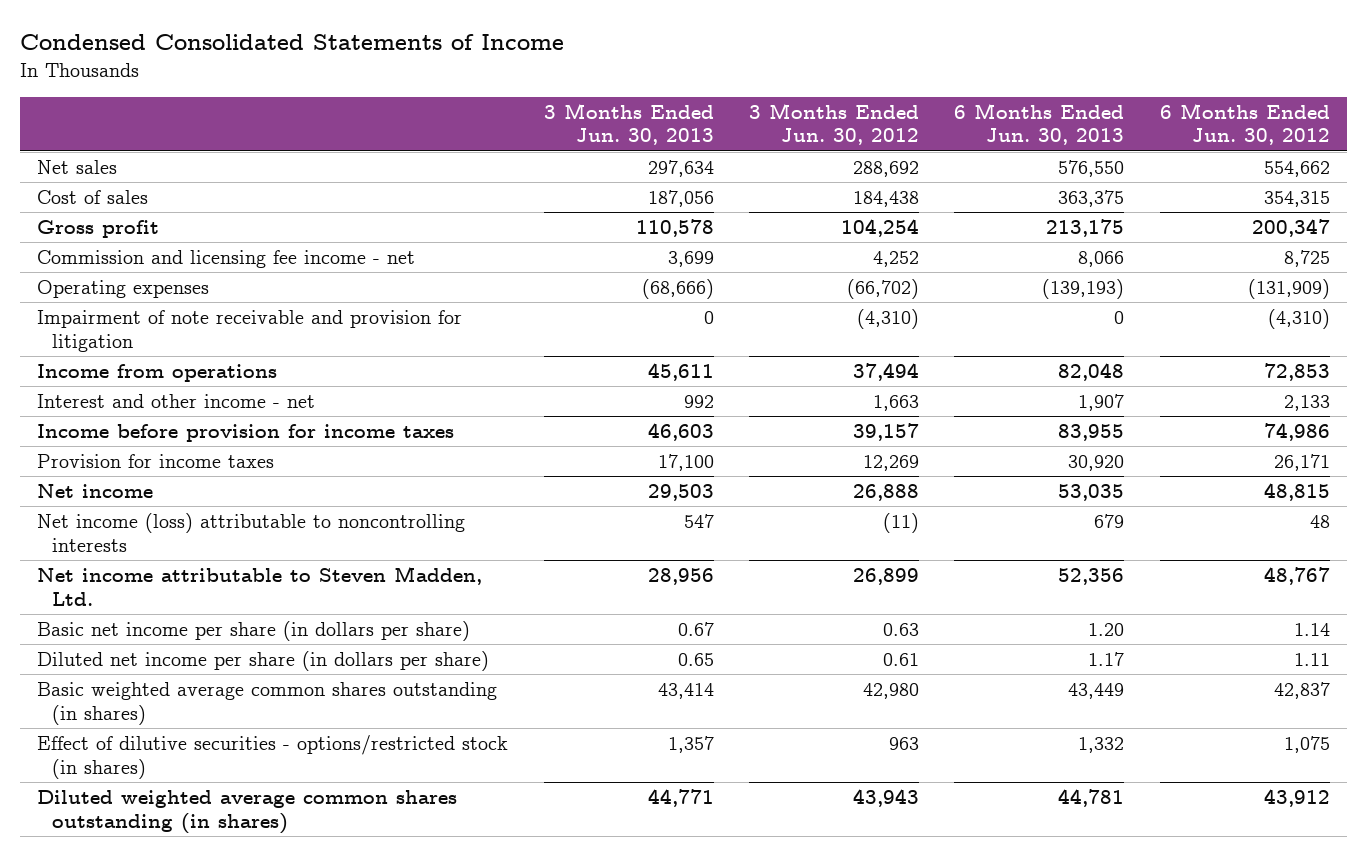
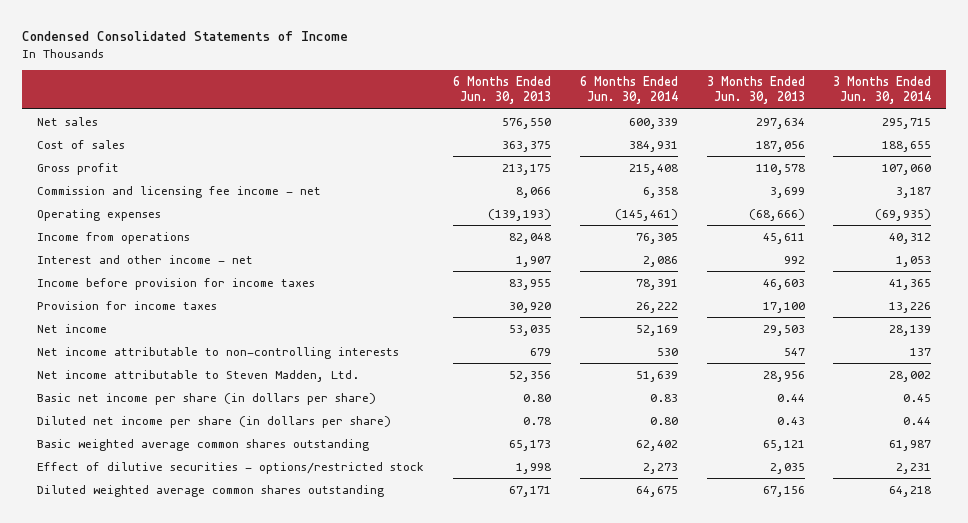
- | 3 Months Ended Jun. 30, 2013 | 3 Months Ended Jun. 30, 2012 | 6 Months Ended Jun. 30, 2013 | 6 Months Ended Jun. 30, 2012
+ | 6 Months Ended Jun. 30, 2013 | 6 Months Ended Jun. 30, 2014 | 3 Months Ended Jun. 30, 2013 | 3 Months Ended Jun. 30, 2014
- Impairment of note receivable and provision for litigation | 0 | (4,310) | 0 | (4,310)
- Net income (loss) attributable to noncontrolling interests | 547 | (11) | 679 | 48
+ Net income attributable to non-controlling interests | 679 | 530 | 547 | 137
- Basic net income per share (in dollars per share) | 0.67 | 0.63 | 1.20 | 1.14
- Diluted net income per share (in dollars per share) | 0.65 | 0.61 | 1.17 | 1.11
- Basic weighted average common shares outstanding (in shares) | 43,414 | 42,980 | 43,449 | 42,837
- Effect of dilutive securities - options/restricted stock (in shares) | 1,357 | 963 | 1,332 | 1,075
- Diluted weighted average common shares outstanding (in shares) | 44,771 | 43,943 | 44,781 | 43,912
+ Basic net income per share (in dollars per share) | 0.80 | 0.83 | 0.44 | 0.45
+ Diluted net income per share (in dollars per share) | 0.78 | 0.80 | 0.43 | 0.44
+ Basic weighted average common shares outstanding | 65,173 | 62,402 | 65,121 | 61,987
+ Effect of dilutive securities - options/restricted stock | 1,998 | 2,273 | 2,035 | 2,231
+ Diluted weighted average common shares outstanding | 67,171 | 64,675 | 67,156 | 64,218

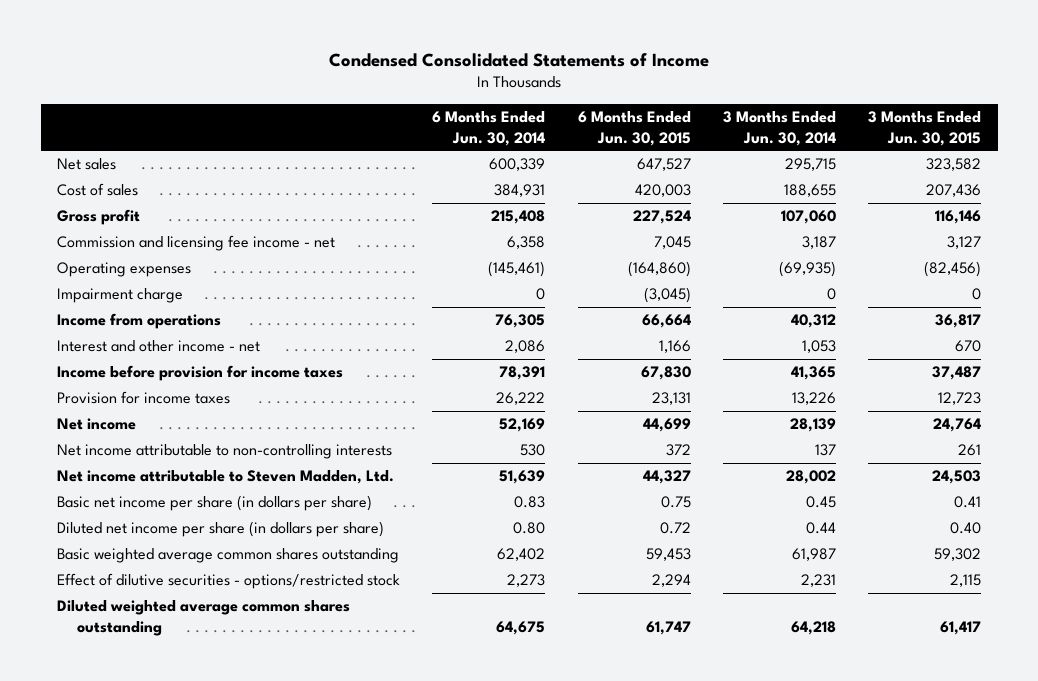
- | 6 Months Ended Jun. 30, 2013 | 6 Months Ended Jun. 30, 2014 | 3 Months Ended Jun. 30, 2013 | 3 Months Ended Jun. 30, 2014
+ | 6 Months Ended Jun. 30, 2014 | 6 Months Ended Jun. 30, 2015 | 3 Months Ended Jun. 30, 2014 | 3 Months Ended Jun. 30, 2015
+ Impairment charge | 0 | (3,045) | 0 | 0

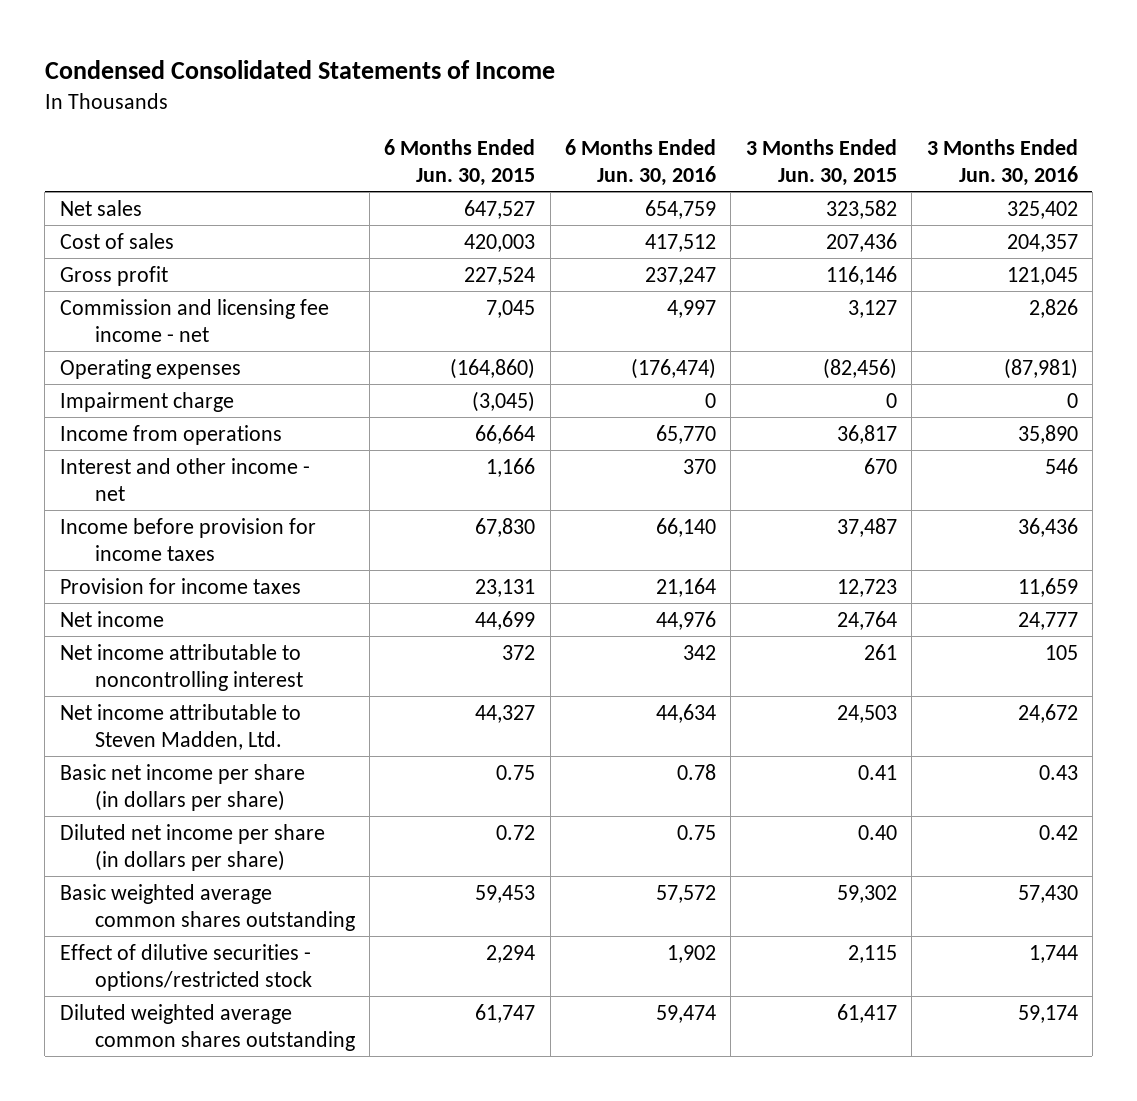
- | 6 Months Ended Jun. 30, 2014 | 6 Months Ended Jun. 30, 2015 | 3 Months Ended Jun. 30, 2014 | 3 Months Ended Jun. 30, 2015
+ | 6 Months Ended Jun. 30, 2015 | 6 Months Ended Jun. 30, 2016 | 3 Months Ended Jun. 30, 2015 | 3 Months Ended Jun. 30, 2016
- Net income attributable to non-controlling interests | 530 | 372 | 137 | 261
+ Net income attributable to noncontrolling interest | 372 | 342 | 261 | 105

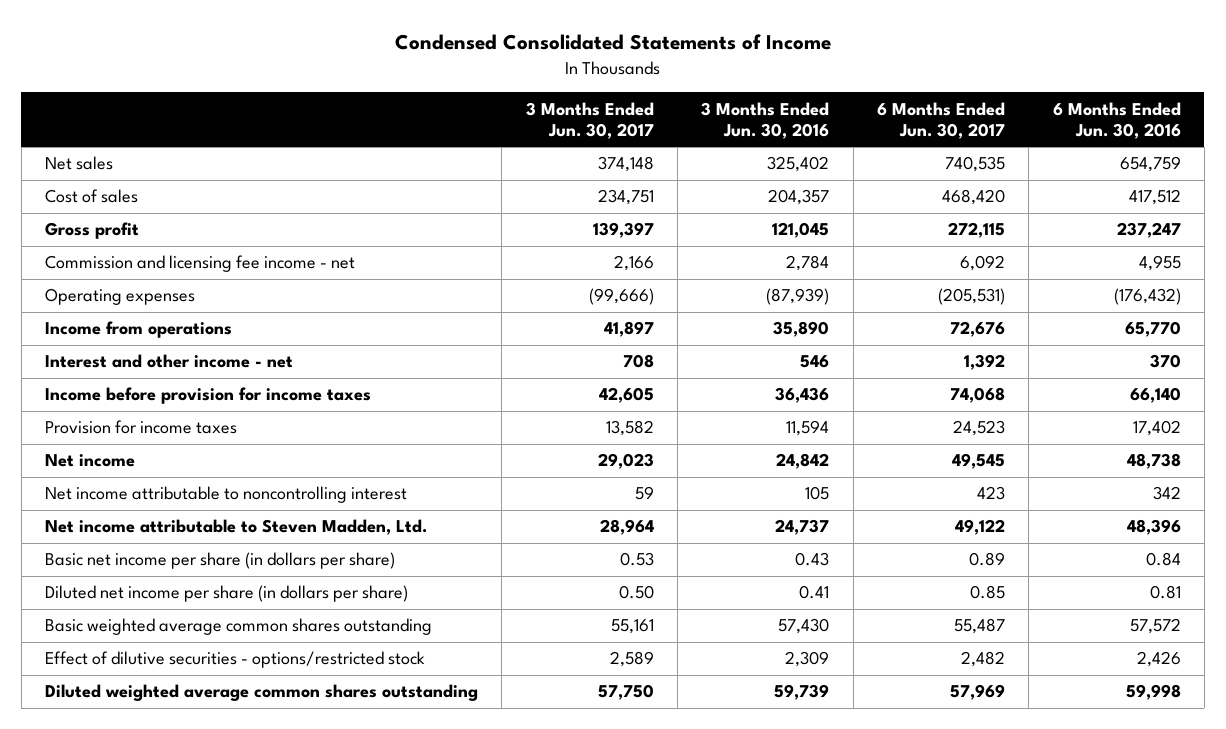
- | 6 Months Ended Jun. 30, 2015 | 6 Months Ended Jun. 30, 2016 | 3 Months Ended Jun. 30, 2015 | 3 Months Ended Jun. 30, 2016
+ | 3 Months Ended Jun. 30, 2017 | 3 Months Ended Jun. 30, 2016 | 6 Months Ended Jun. 30, 2017 | 6 Months Ended Jun. 30, 2016
- Commission and licensing fee income - net | 7,045 | 4,997 | 3,127 | 2,826
- Operating expenses | (164,860) | (176,474) | (82,456) | (87,981)
- Impairment charge | (3,045) | 0 | 0 | 0
+ Commission and licensing fee income - net | 2,166 | 2,784 | 6,092 | 4,955
+ Operating expenses | (99,666) | (87,939) | (205,531) | (176,432)
- Provision for income taxes | 23,131 | 21,164 | 12,723 | 11,659
- Net income | 44,699 | 44,976 | 24,764 | 24,777
+ Provision for income taxes | 13,582 | 11,594 | 24,523 | 17,402
+ Net income | 29,023 | 24,842 | 49,545 | 48,738
- Net income attributable to Steven Madden, Ltd. | 44,327 | 44,634 | 24,503 | 24,672
- Basic net income per share (in dollars per share) | 0.75 | 0.78 | 0.41 | 0.43
- Diluted net income per share (in dollars per share) | 0.72 | 0.75 | 0.40 | 0.42
+ Net income attributable to Steven Madden, Ltd. | 28,964 | 24,737 | 49,122 | 48,396
+ Basic net income per share (in dollars per share) | 0.53 | 0.43 | 0.89 | 0.84
+ Diluted net income per share (in dollars per share) | 0.50 | 0.41 | 0.85 | 0.81
- Effect of dilutive securities - options/restricted stock | 2,294 | 1,902 | 2,115 | 1,744
- Diluted weighted average common shares outstanding | 61,747 | 59,474 | 61,417 | 59,174
+ Effect of dilutive securities - options/restricted stock | 2,589 | 2,309 | 2,482 | 2,426
+ Diluted weighted average common shares outstanding | 57,750 | 59,739 | 57,969 | 59,998

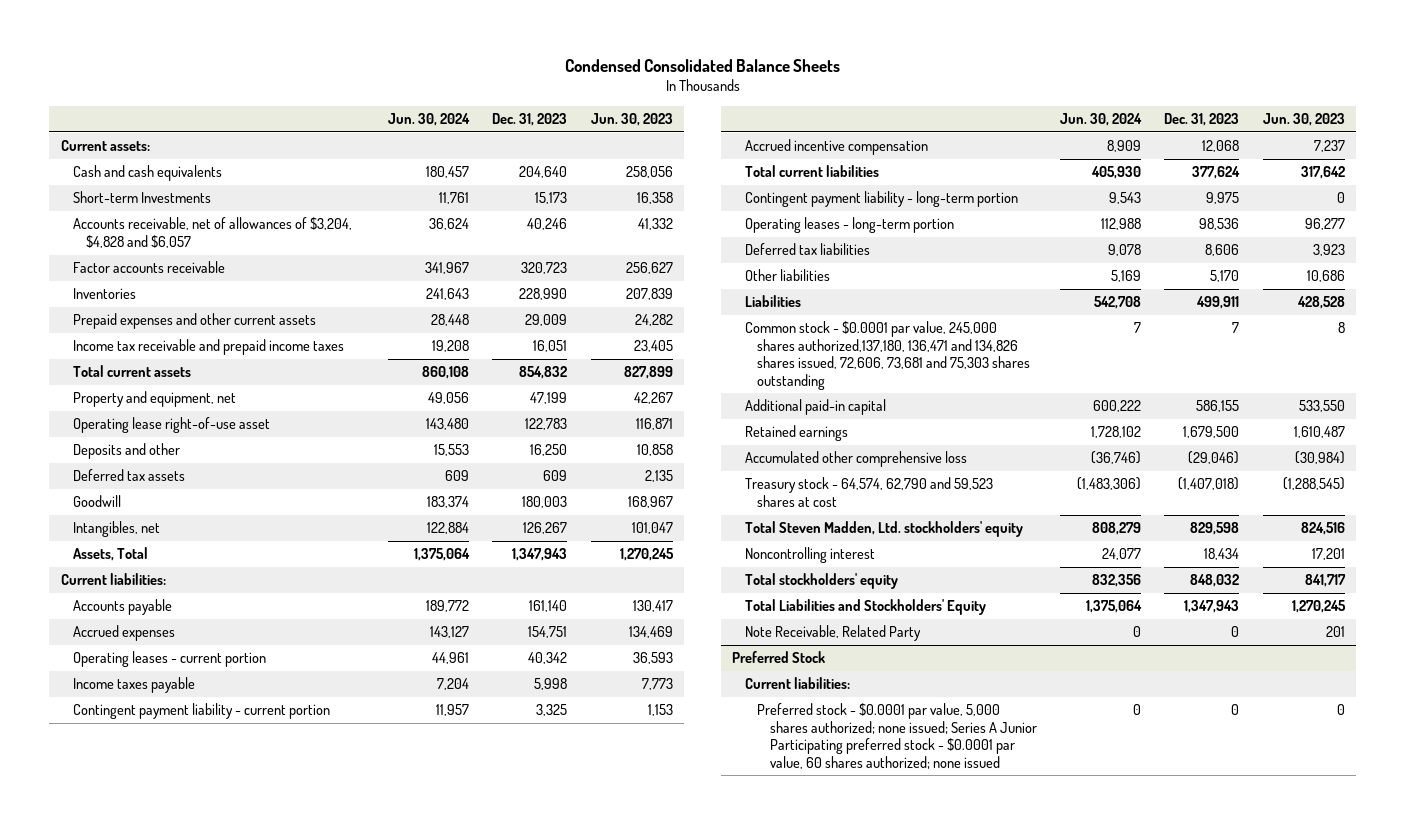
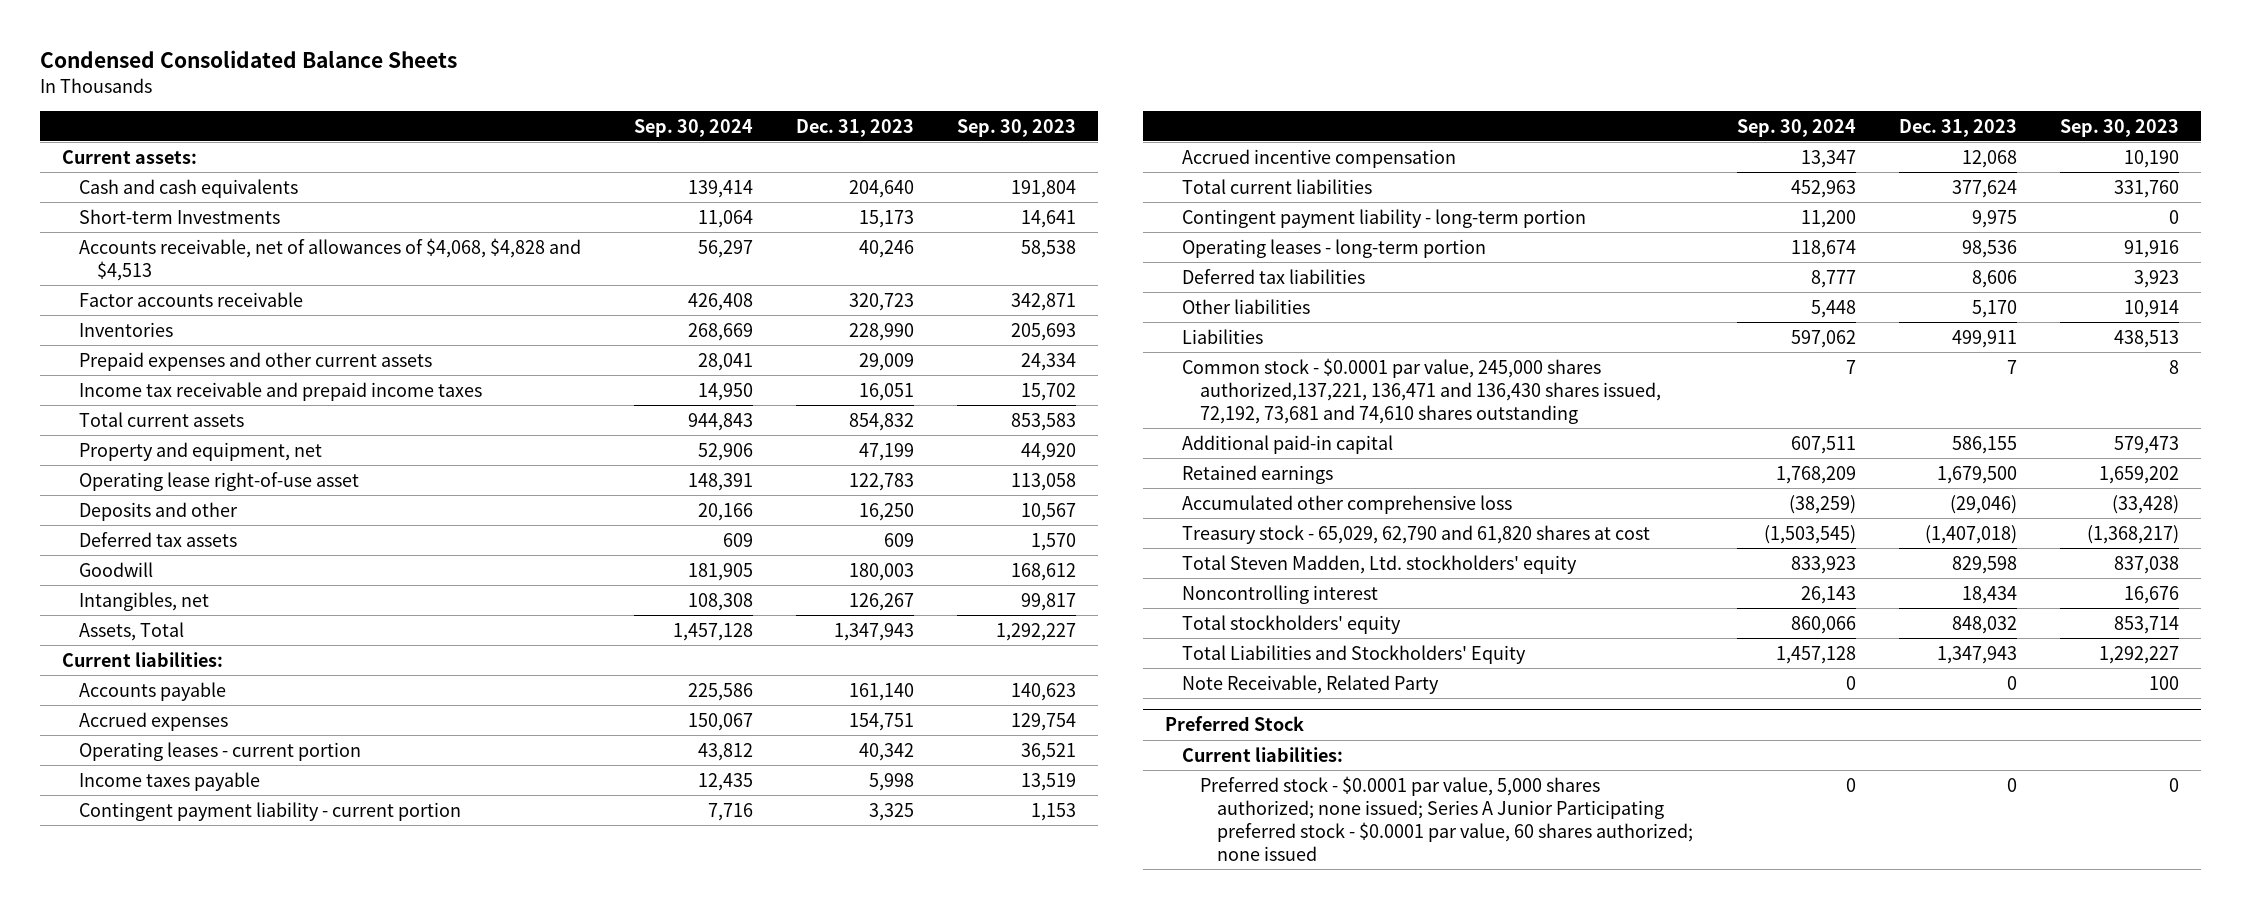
- | Jun. 30, 2024 | Dec. 31, 2023 | Jun. 30, 2023
+ | Sep. 30, 2024 | Dec. 31, 2023 | Sep. 30, 2023
- Accounts receivable, net of allowances of $3,204, $4,828 and $6,057 | 36,624 | 40,246 | 41,332
+ Accounts receivable, net of allowances of $4,068, $4,828 and $4,513 | 56,297 | 40,246 | 58,538
- Common stock - $0.0001 par value, 245,000 shares authorized,137,180, 136,471 and 134,826 shares issued, 72,606, 73,681 and 75,303 shares outstanding | 7 | 7 | 8
+ Common stock - $0.0001 par value, 245,000 shares authorized,137,221, 136,471 and 136,430 shares issued, 72,192, 73,681 and 74,610 shares outstanding | 7 | 7 | 8
- Treasury stock - 64,574, 62,790 and 59,523 shares at cost | (1,483,306) | (1,407,018) | (1,288,545)
+ Treasury stock - 65,029, 62,790 and 61,820 shares at cost | (1,503,545) | (1,407,018) | (1,368,217)

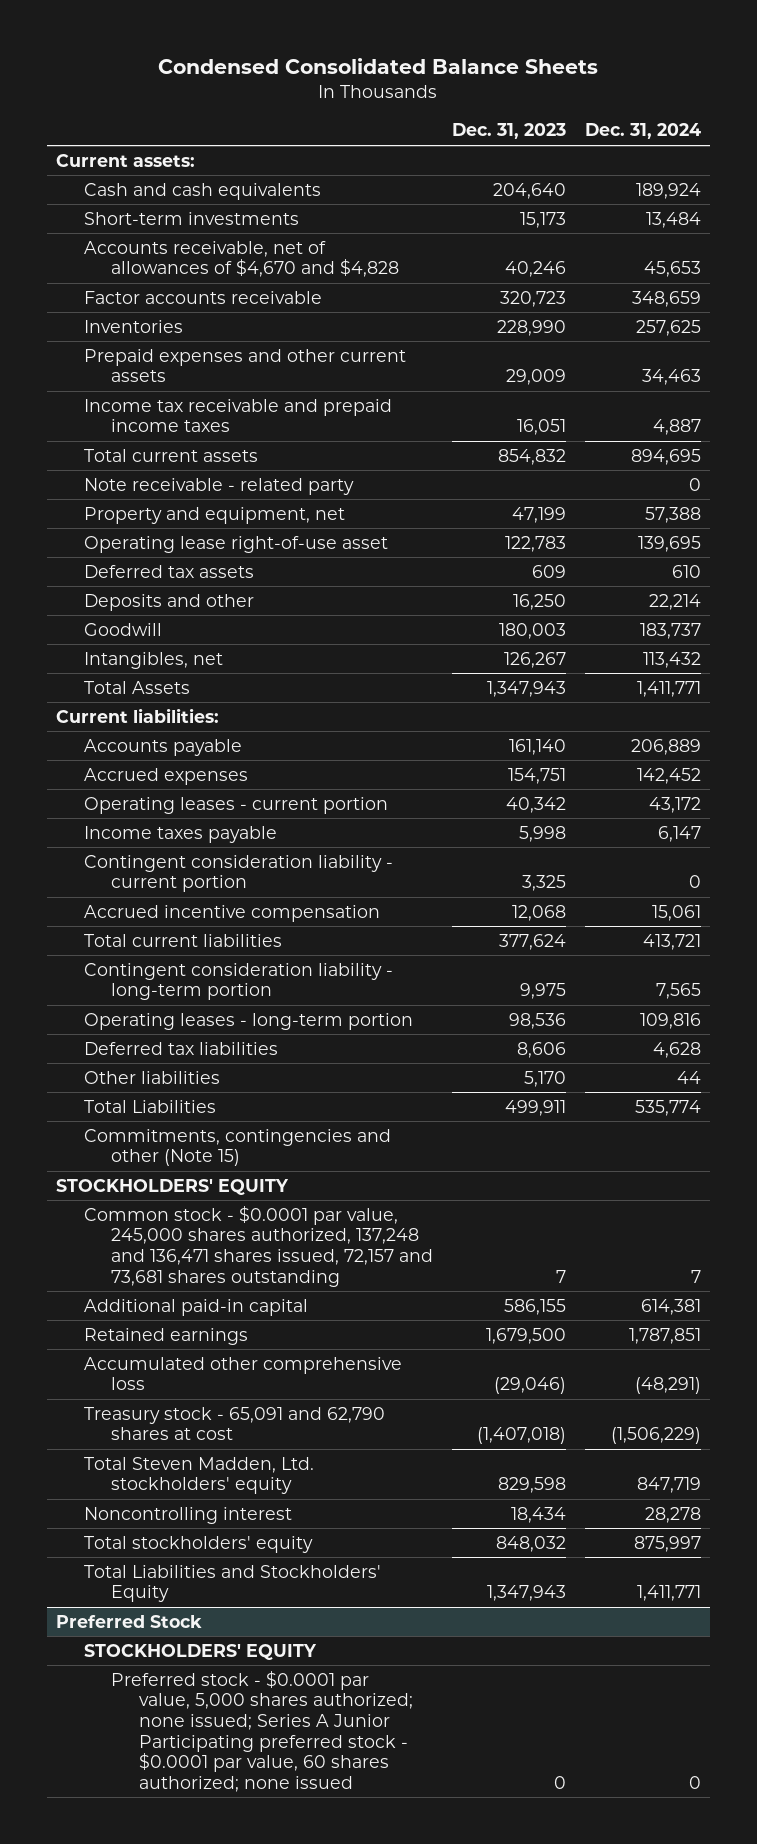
- | Sep. 30, 2024 | Dec. 31, 2023 | Sep. 30, 2023
+ | Dec. 31, 2023 | Dec. 31, 2024
- Short-term Investments | 11,064 | 15,173 | 14,641
- Accounts receivable, net of allowances of $4,068, $4,828 and $4,513 | 56,297 | 40,246 | 58,538
+ Short-term investments | 15,173 | 13,484
+ Accounts receivable, net of allowances of $4,670 and $4,828 | 40,246 | 45,653
+ Note receivable - related party | | 0
moved down: Deposits and other | 16,250 | 22,214
- Assets, Total | 1,457,128 | 1,347,943 | 1,292,227
+ Total Assets | 1,347,943 | 1,411,771
- Contingent payment liability - current portion | 7,716 | 3,325 | 1,153
+ Contingent consideration liability - current portion | 3,325 | 0
- Contingent payment liability - long-term portion | 11,200 | 9,975 | 0
+ Contingent consideration liability - long-term portion | 9,975 | 7,565
- Liabilities | 597,062 | 499,911 | 438,513
- Common stock - $0.0001 par value, 245,000 shares authorized,137,221, 136,471 and 136,430 shares issued, 72,192, 73,681 and 74,610 shares outstanding | 7 | 7 | 8
+ Total Liabilities | 499,911 | 535,774
+ Commitments, contingencies and other (Note 15)
+ STOCKHOLDERS' EQUITY
+ Common stock - $0.0001 par value, 245,000 shares authorized, 137,248 and 136,471 shares issued, 72,157 and 73,681 shares outstanding | 7 | 7
- Treasury stock - 65,029, 62,790 and 61,820 shares at cost | (1,503,545) | (1,407,018) | (1,368,217)
+ Treasury stock - 65,091 and 62,790 shares at cost | (1,407,018) | (1,506,229)
- Note Receivable, Related Party | 0 | 0 | 100
@ Preferred Stock
- Current liabilities:
+ STOCKHOLDERS' EQUITY

